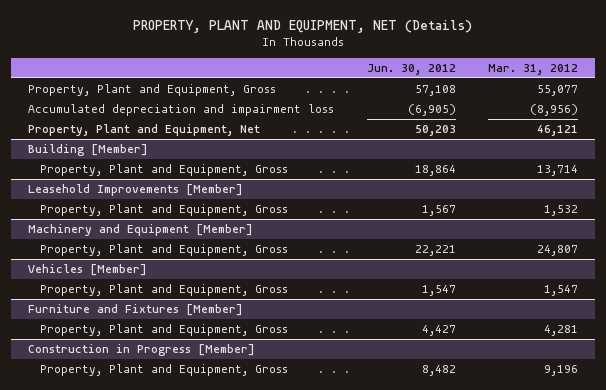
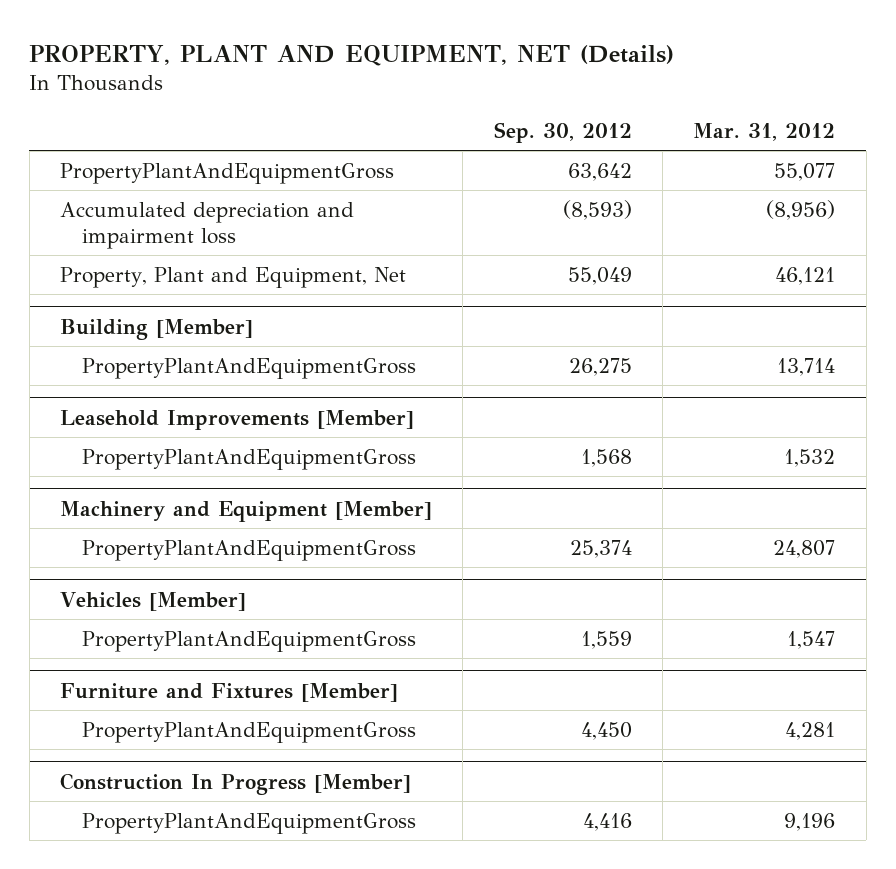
- | Jun. 30, 2012 | Mar. 31, 2012
+ | Sep. 30, 2012 | Mar. 31, 2012
- Property, Plant and Equipment, Gross | 57,108 | 55,077
+ PropertyPlantAndEquipmentGross | 63,642 | 55,077
@ Building [Member]
- Property, Plant and Equipment, Gross | 18,864 | 13,714
+ PropertyPlantAndEquipmentGross | 26,275 | 13,714
@ Leasehold Improvements [Member]
- Property, Plant and Equipment, Gross | 1,567 | 1,532
+ PropertyPlantAndEquipmentGross | 1,568 | 1,532
@ Machinery and Equipment [Member]
- Property, Plant and Equipment, Gross | 22,221 | 24,807
+ PropertyPlantAndEquipmentGross | 25,374 | 24,807
@ Vehicles [Member]
- Property, Plant and Equipment, Gross | 1,547 | 1,547
+ PropertyPlantAndEquipmentGross | 1,559 | 1,547
@ Furniture and Fixtures [Member]
- Property, Plant and Equipment, Gross | 4,427 | 4,281
- Construction in Progress [Member]
- Property, Plant and Equipment, Gross | 8,482 | 9,196
@ Furniture and Fixtures [Member]
+ PropertyPlantAndEquipmentGross | 4,450 | 4,281
+ Construction In Progress [Member]
+ PropertyPlantAndEquipmentGross | 4,416 | 9,196

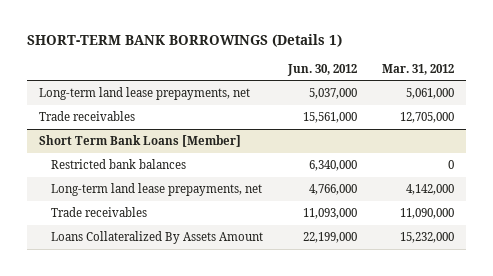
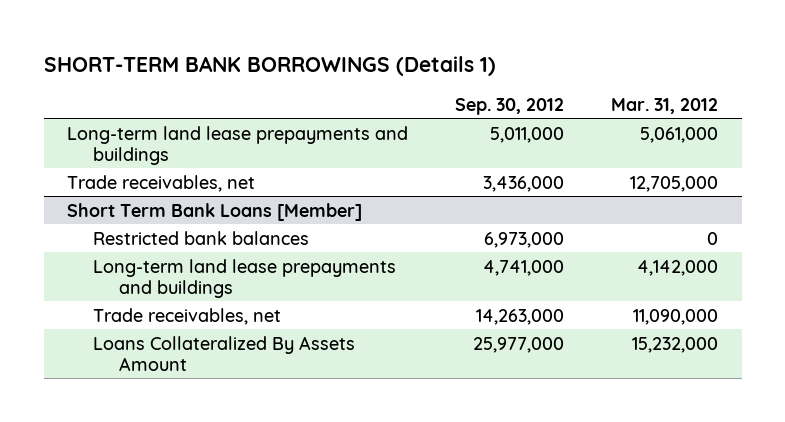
- | Jun. 30, 2012 | Mar. 31, 2012
+ | Sep. 30, 2012 | Mar. 31, 2012
- Long-term land lease prepayments, net | 5,037,000 | 5,061,000
- Trade receivables | 15,561,000 | 12,705,000
+ Long-term land lease prepayments and buildings | 5,011,000 | 5,061,000
+ Trade receivables, net | 3,436,000 | 12,705,000
@ Short Term Bank Loans [Member]
- Long-term land lease prepayments, net | 4,766,000 | 4,142,000
- Trade receivables | 11,093,000 | 11,090,000
+ Long-term land lease prepayments and buildings | 4,741,000 | 4,142,000
+ Trade receivables, net | 14,263,000 | 11,090,000

